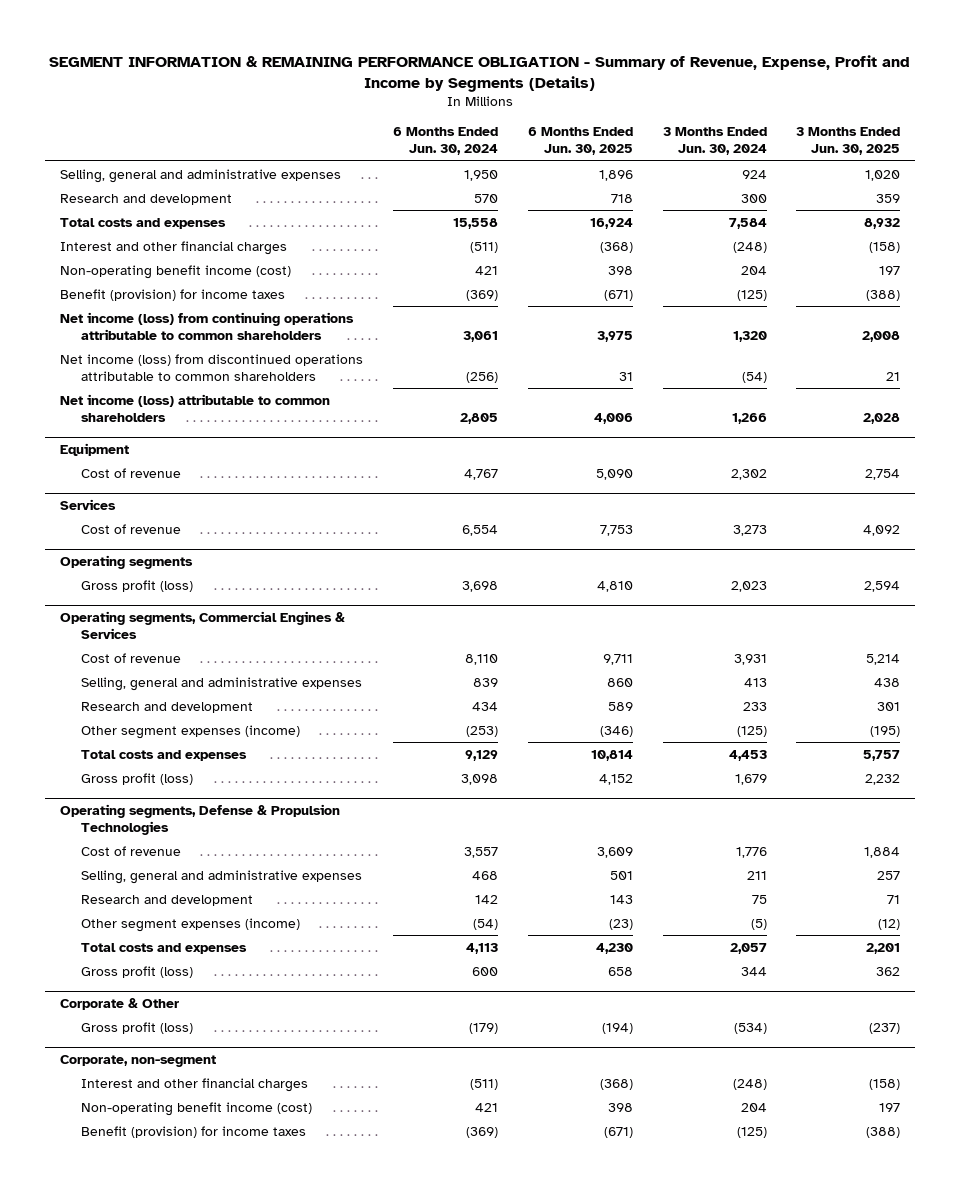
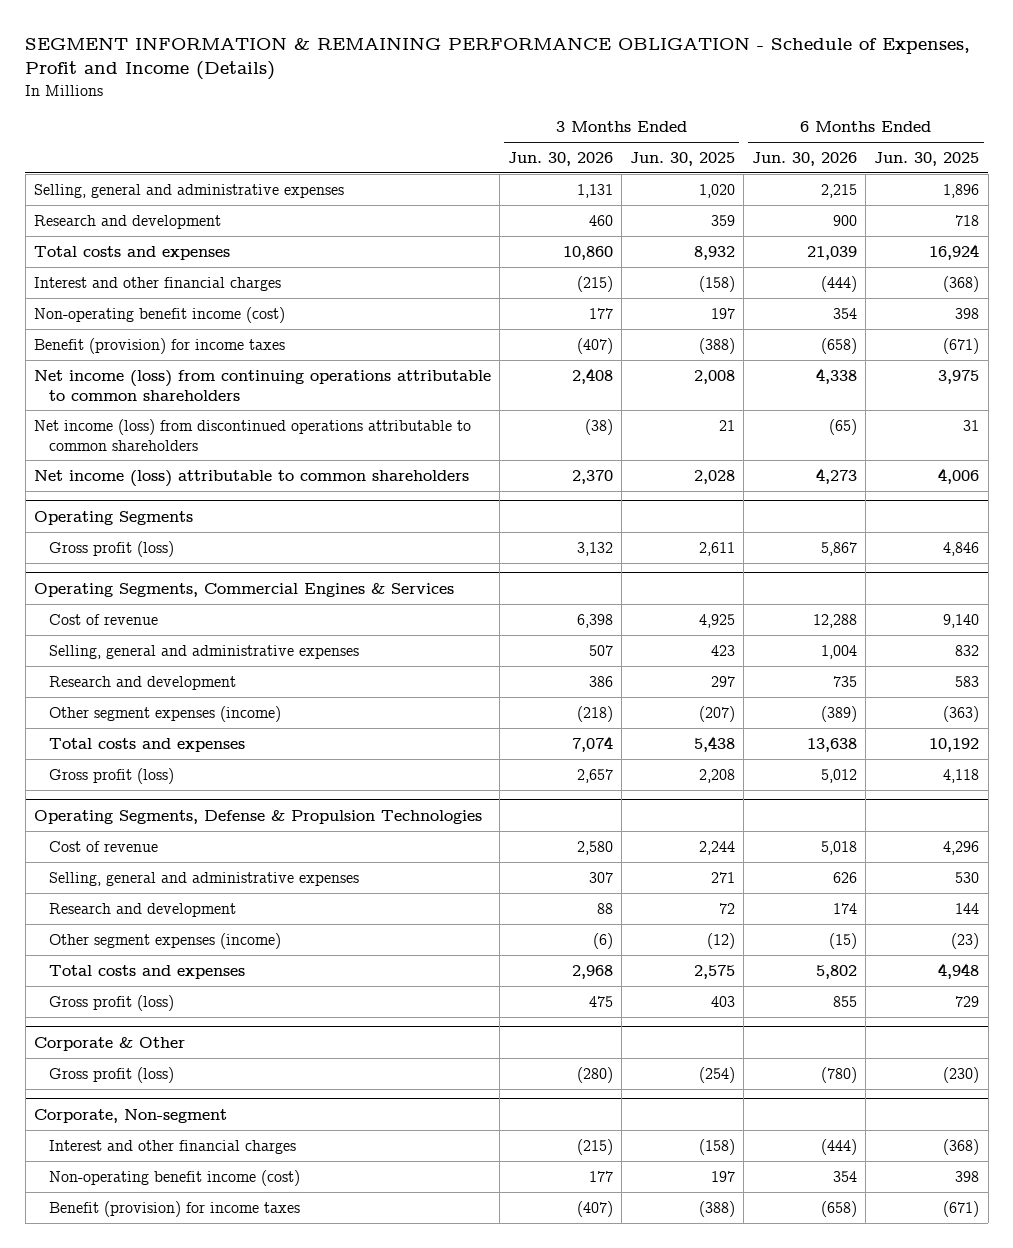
- SEGMENT INFORMATION & REMAINING PERFORMANCE OBLIGATION - Summary of Revenue, Expense, Profit and Income by Segments (Details)
+ SEGMENT INFORMATION & REMAINING PERFORMANCE OBLIGATION - Schedule of Expenses, Profit and Income (Details)
- | 6 Months Ended Jun. 30, 2024 | 6 Months Ended Jun. 30, 2025 | 3 Months Ended Jun. 30, 2024 | 3 Months Ended Jun. 30, 2025
+ | 3 Months Ended Jun. 30, 2026 | 3 Months Ended Jun. 30, 2025 | 6 Months Ended Jun. 30, 2026 | 6 Months Ended Jun. 30, 2025
- Equipment
- Cost of revenue | 4,767 | 5,090 | 2,302 | 2,754
- Services
- Cost of revenue | 6,554 | 7,753 | 3,273 | 4,092
- Operating segments
- Gross profit (loss) | 3,698 | 4,810 | 2,023 | 2,594
- Operating segments, Commercial Engines & Services
- Cost of revenue | 8,110 | 9,711 | 3,931 | 5,214
- Selling, general and administrative expenses | 839 | 860 | 413 | 438
- Research and development | 434 | 589 | 233 | 301
- Other segment expenses (income) | (253) | (346) | (125) | (195)
- Total costs and expenses | 9,129 | 10,814 | 4,453 | 5,757
- Gross profit (loss) | 3,098 | 4,152 | 1,679 | 2,232
- Operating segments, Defense & Propulsion Technologies
- Cost of revenue | 3,557 | 3,609 | 1,776 | 1,884
- Selling, general and administrative expenses | 468 | 501 | 211 | 257
- Research and development | 142 | 143 | 75 | 71
+ Operating Segments
+ Gross profit (loss) | 3,132 | 2,611 | 5,867 | 4,846
+ Operating Segments, Commercial Engines & Services
+ Cost of revenue | 6,398 | 4,925 | 12,288 | 9,140
+ Selling, general and administrative expenses | 507 | 423 | 1,004 | 832
+ Research and development | 386 | 297 | 735 | 583
+ Other segment expenses (income) | (218) | (207) | (389) | (363)
+ Total costs and expenses | 7,074 | 5,438 | 13,638 | 10,192
+ Gross profit (loss) | 2,657 | 2,208 | 5,012 | 4,118
+ Operating Segments, Defense & Propulsion Technologies
+ Cost of revenue | 2,580 | 2,244 | 5,018 | 4,296
+ Selling, general and administrative expenses | 307 | 271 | 626 | 530
+ Research and development | 88 | 72 | 174 | 144
- Total costs and expenses | 4,113 | 4,230 | 2,057 | 2,201
- Gross profit (loss) | 600 | 658 | 344 | 362
+ Total costs and expenses | 2,968 | 2,575 | 5,802 | 4,948
+ Gross profit (loss) | 475 | 403 | 855 | 729
@ Corporate & Other
- Gross profit (loss) | (179) | (194) | (534) | (237)
- Corporate, non-segment
@ Corporate & Other
+ Gross profit (loss) | (280) | (254) | (780) | (230)
+ Corporate, Non-segment

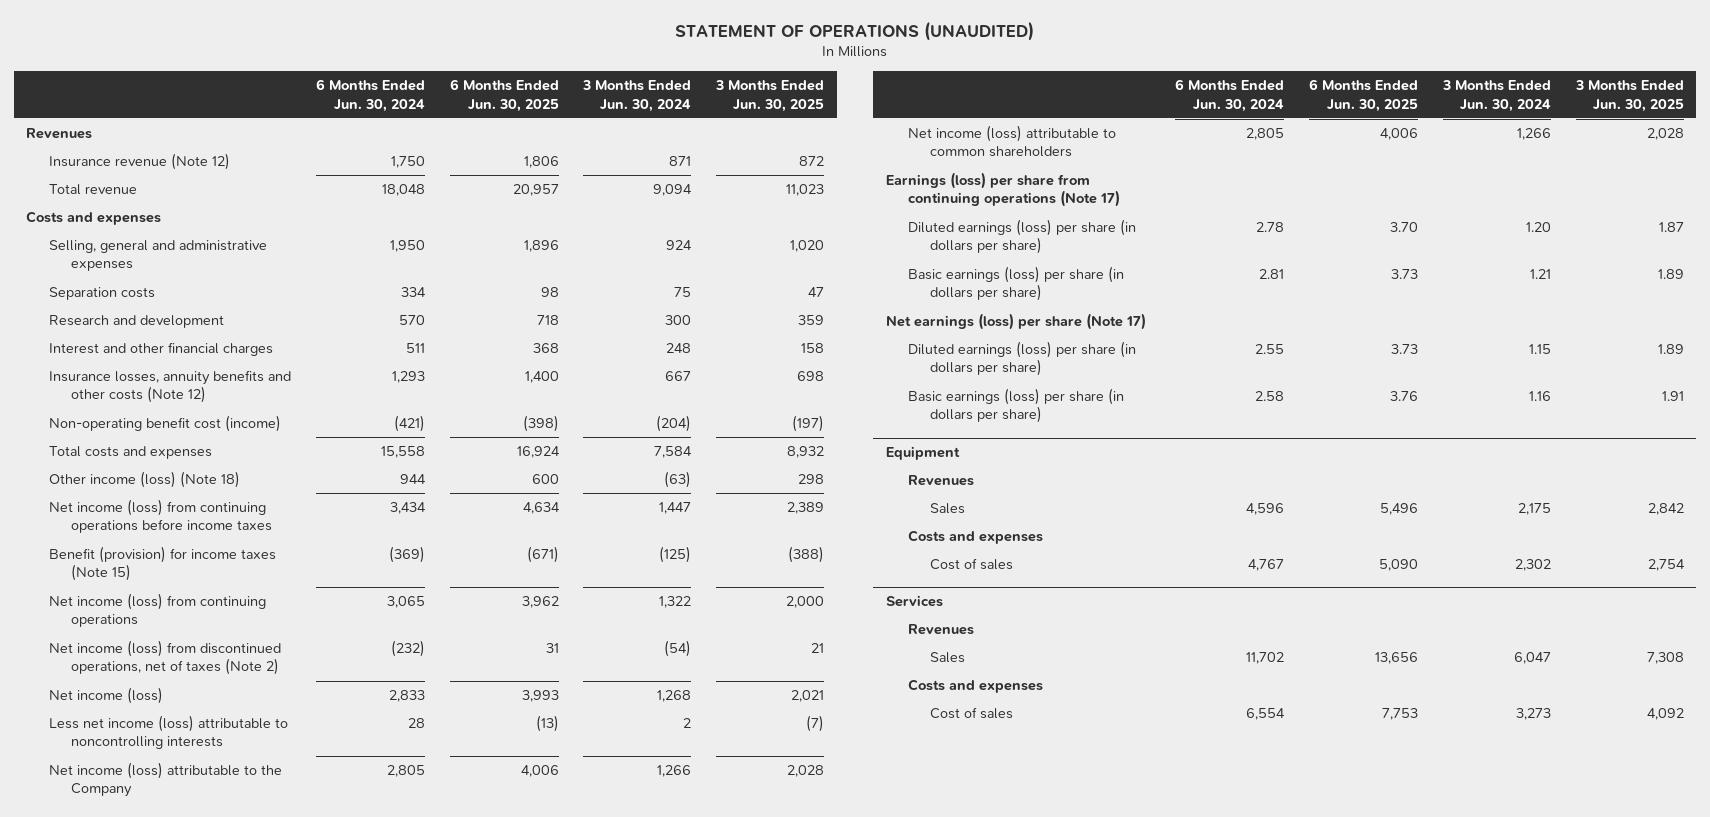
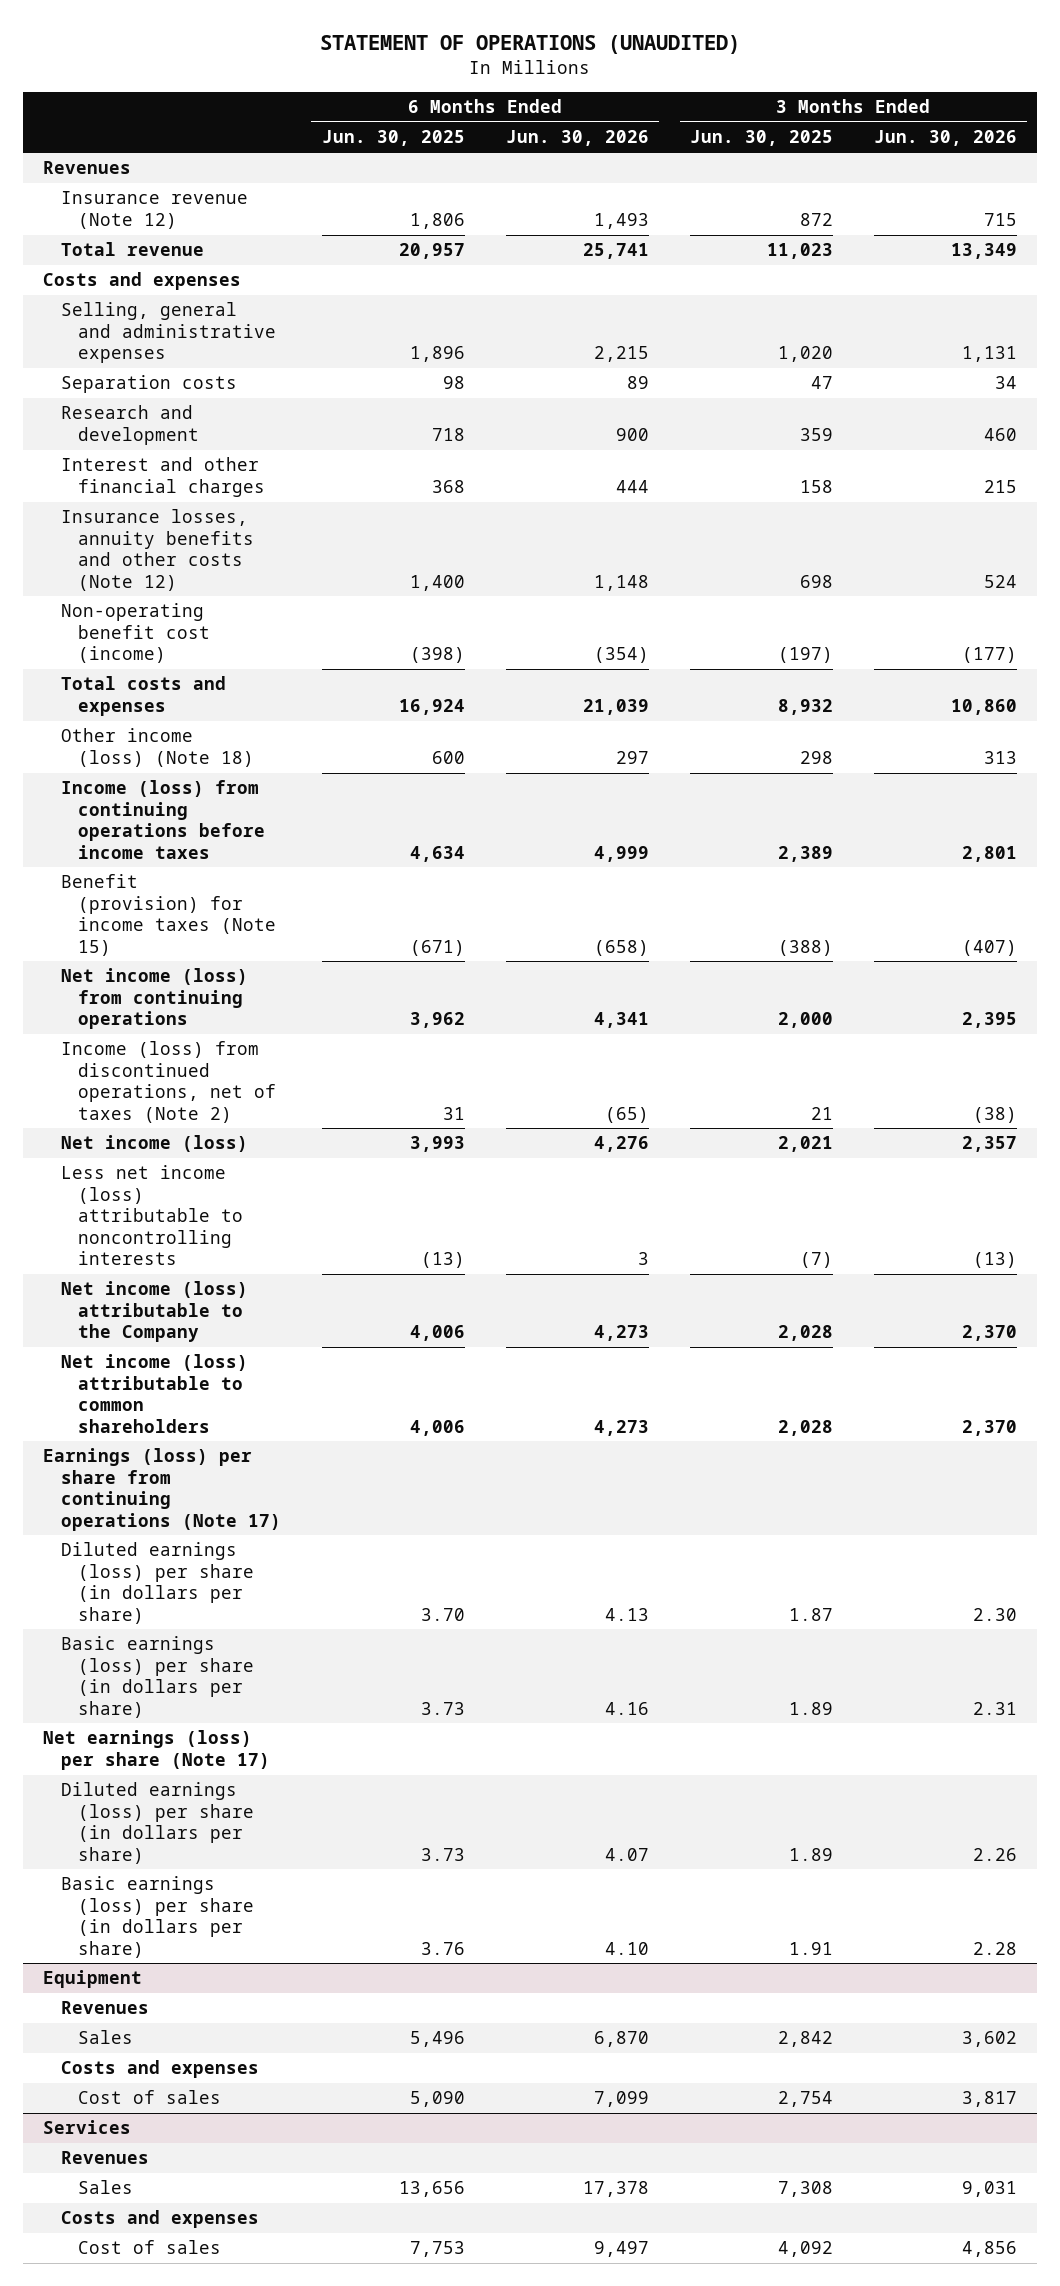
- | 6 Months Ended Jun. 30, 2024 | 6 Months Ended Jun. 30, 2025 | 3 Months Ended Jun. 30, 2024 | 3 Months Ended Jun. 30, 2025
+ | 6 Months Ended Jun. 30, 2025 | 6 Months Ended Jun. 30, 2026 | 3 Months Ended Jun. 30, 2025 | 3 Months Ended Jun. 30, 2026
- Net income (loss) from continuing operations before income taxes | 3,434 | 4,634 | 1,447 | 2,389
+ Income (loss) from continuing operations before income taxes | 4,634 | 4,999 | 2,389 | 2,801
- Net income (loss) from discontinued operations, net of taxes (Note 2) | (232) | 31 | (54) | 21
+ Income (loss) from discontinued operations, net of taxes (Note 2) | 31 | (65) | 21 | (38)

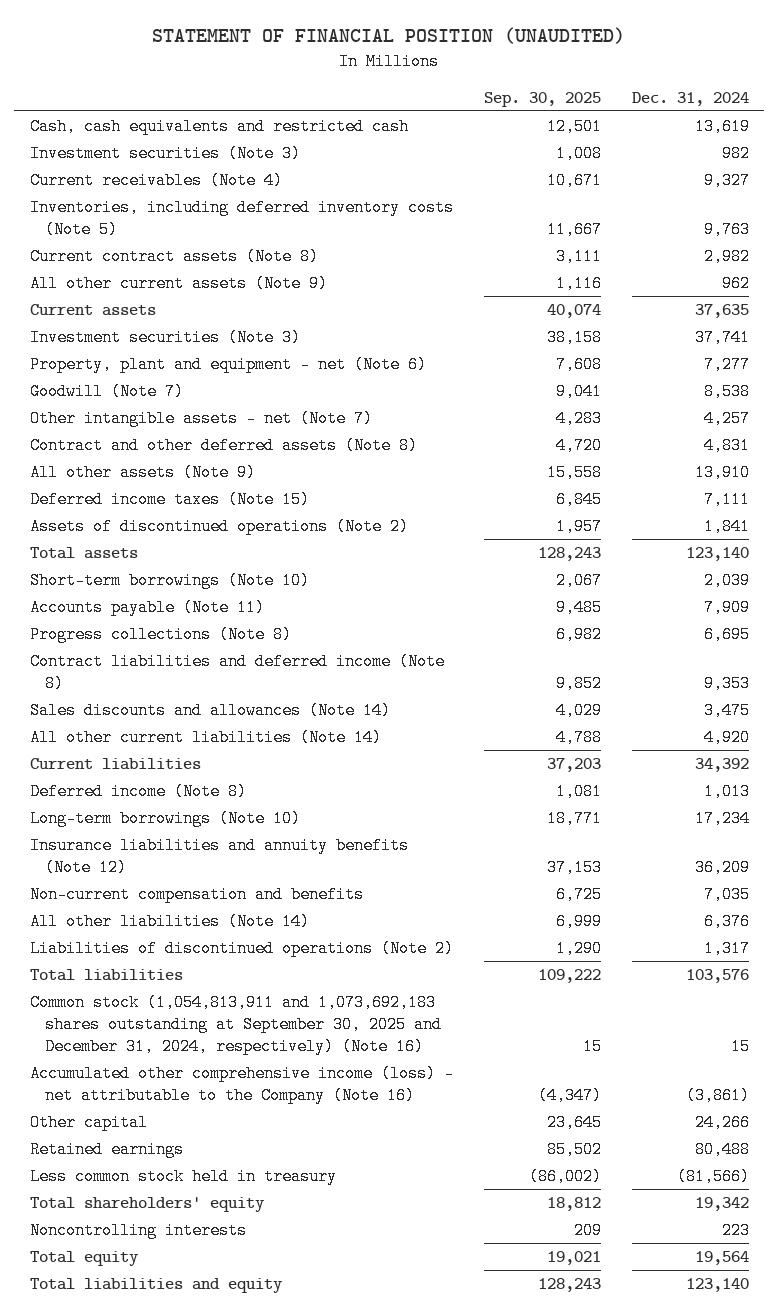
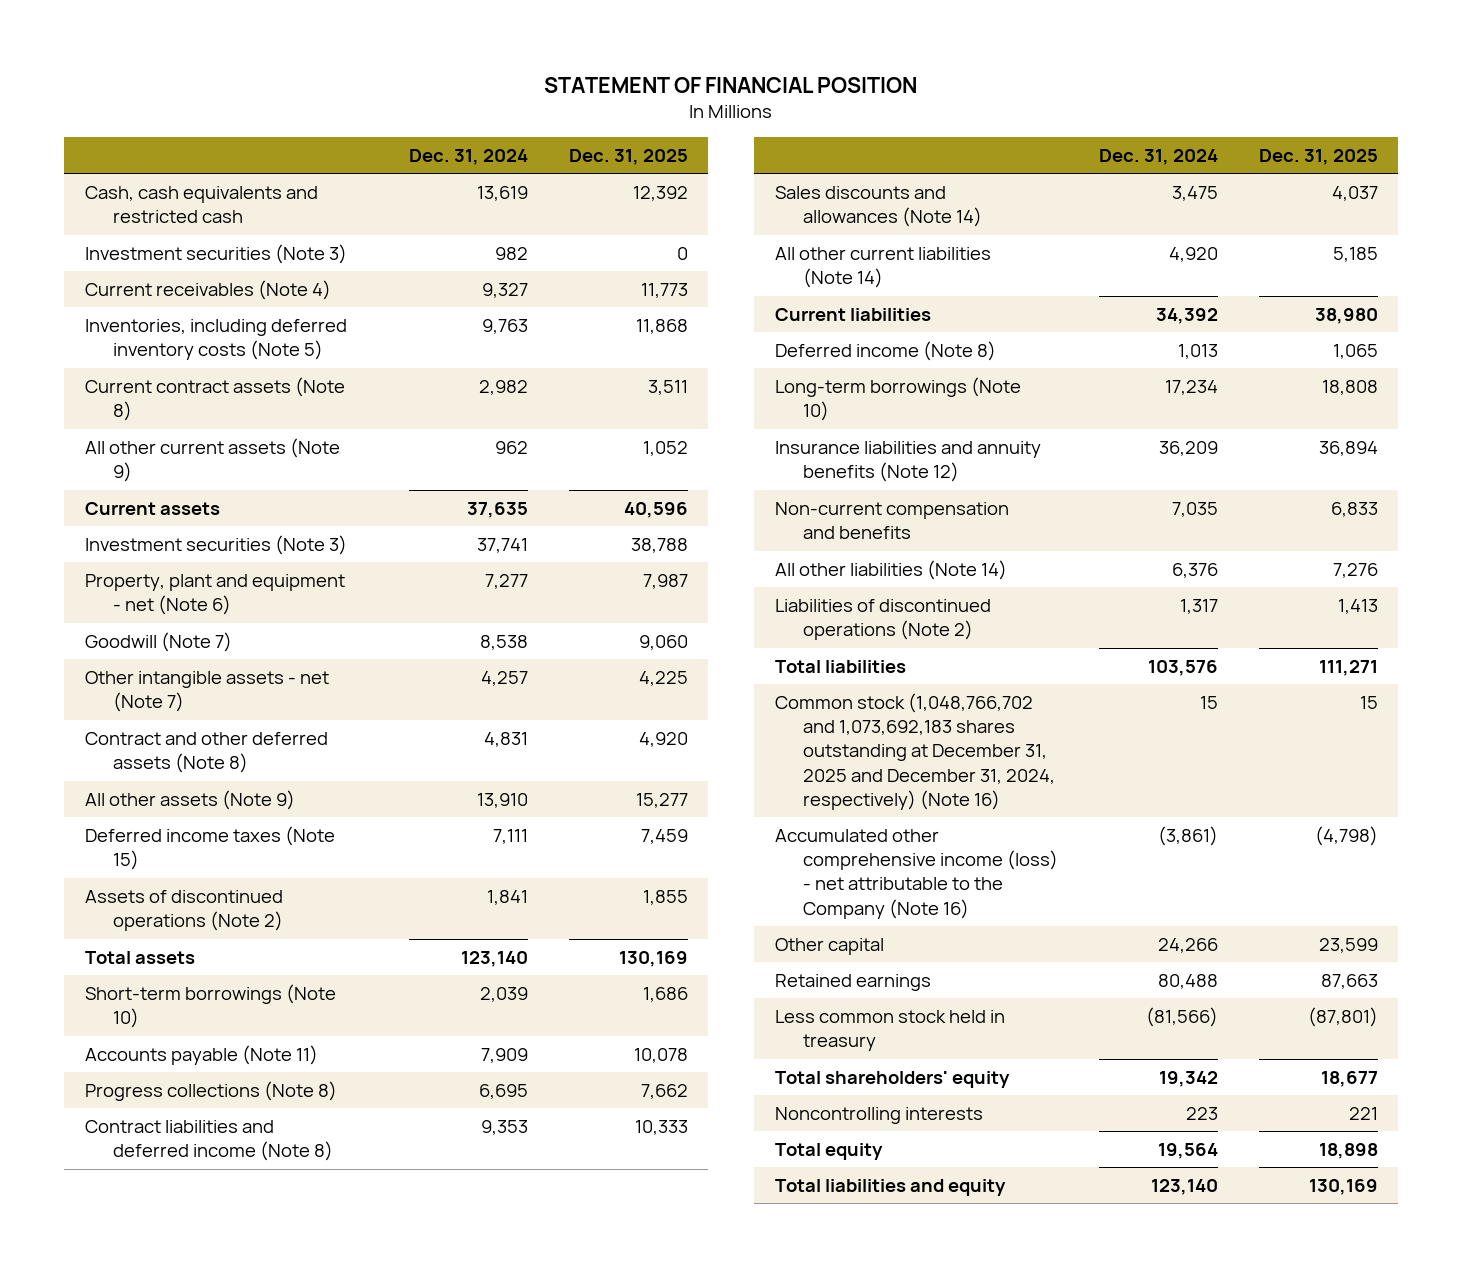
- STATEMENT OF FINANCIAL POSITION (UNAUDITED)
+ STATEMENT OF FINANCIAL POSITION
- | Sep. 30, 2025 | Dec. 31, 2024
+ | Dec. 31, 2024 | Dec. 31, 2025
- Common stock (1,054,813,911 and 1,073,692,183 shares outstanding at September 30, 2025 and December 31, 2024, respectively) (Note 16) | 15 | 15
+ Common stock (1,048,766,702 and 1,073,692,183 shares outstanding at December 31, 2025 and December 31, 2024, respectively) (Note 16) | 15 | 15

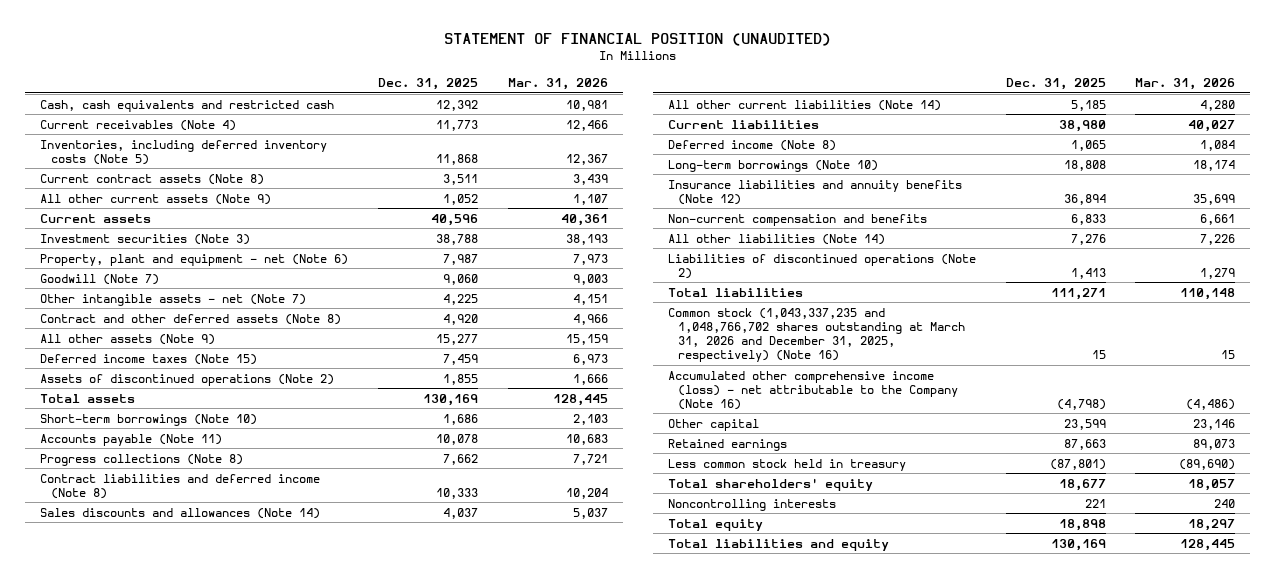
- STATEMENT OF FINANCIAL POSITION
+ STATEMENT OF FINANCIAL POSITION (UNAUDITED)
- | Dec. 31, 2024 | Dec. 31, 2025
+ | Dec. 31, 2025 | Mar. 31, 2026
- Investment securities (Note 3) | 982 | 0
- Common stock (1,048,766,702 and 1,073,692,183 shares outstanding at December 31, 2025 and December 31, 2024, respectively) (Note 16) | 15 | 15
+ Common stock (1,043,337,235 and 1,048,766,702 shares outstanding at March 31, 2026 and December 31, 2025, respectively) (Note 16) | 15 | 15

